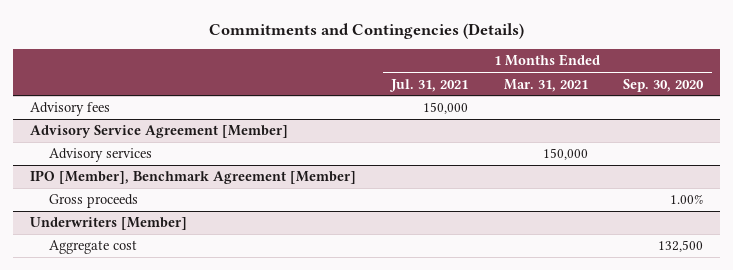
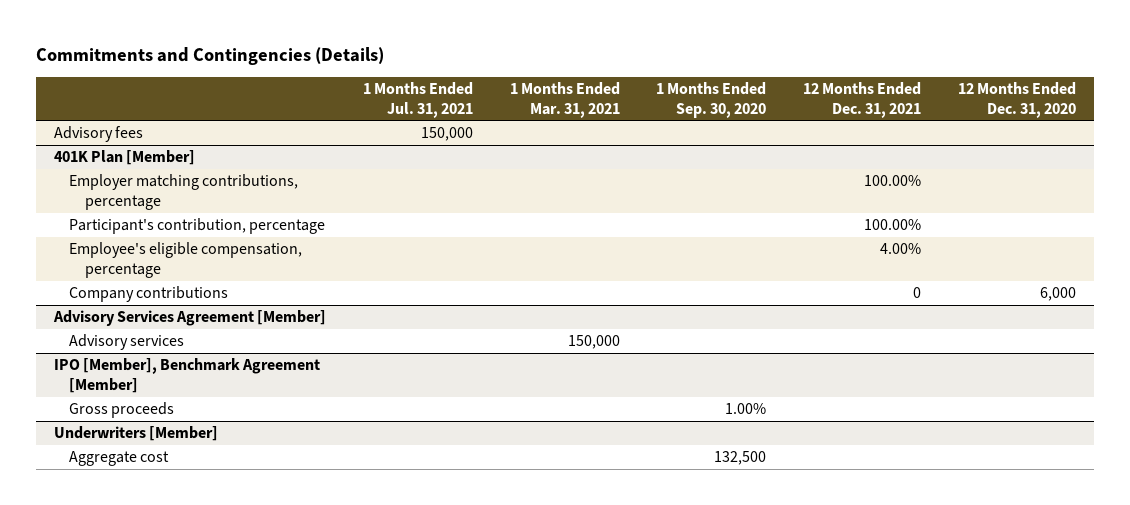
- | 1 Months Ended Jul. 31, 2021 | 1 Months Ended Mar. 31, 2021 | 1 Months Ended Sep. 30, 2020
+ | 1 Months Ended Jul. 31, 2021 | 1 Months Ended Mar. 31, 2021 | 1 Months Ended Sep. 30, 2020 | 12 Months Ended Dec. 31, 2021 | 12 Months Ended Dec. 31, 2020
- Advisory Service Agreement [Member]
+ 401K Plan [Member]
+ Employer matching contributions, percentage | | | | 100.00% |
+ Participant's contribution, percentage | | | | 100.00% |
+ Employee's eligible compensation, percentage | | | | 4.00% |
+ Company contributions | | | | 0 | 6,000
+ Advisory Services Agreement [Member]

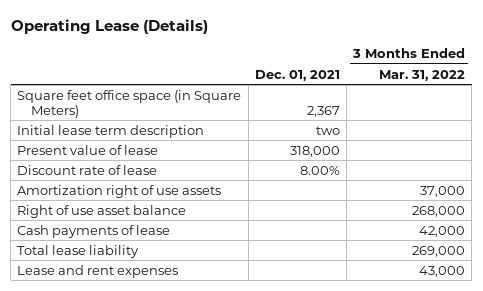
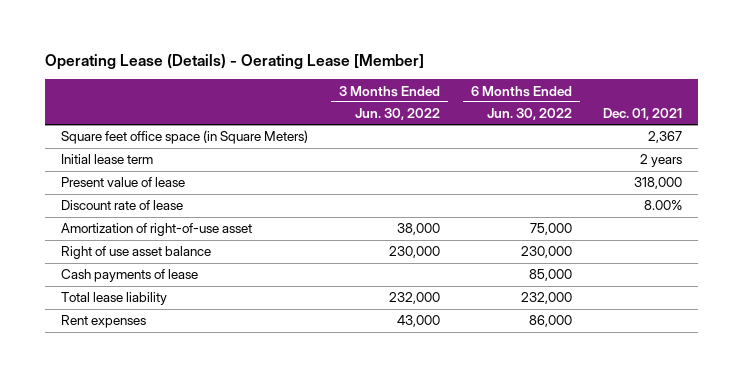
- Operating Lease (Details)
+ Operating Lease (Details) - Oerating Lease [Member]
- | Dec. 01, 2021 | 3 Months Ended Mar. 31, 2022
+ | 3 Months Ended Jun. 30, 2022 | 6 Months Ended Jun. 30, 2022 | Dec. 01, 2021
- Initial lease term description | two |
+ Initial lease term | | | 2 years
- Amortization right of use assets | | 37,000
+ Amortization of right-of-use asset | 38,000 | 75,000 |
- Lease and rent expenses | | 43,000
+ Rent expenses | 43,000 | 86,000 |

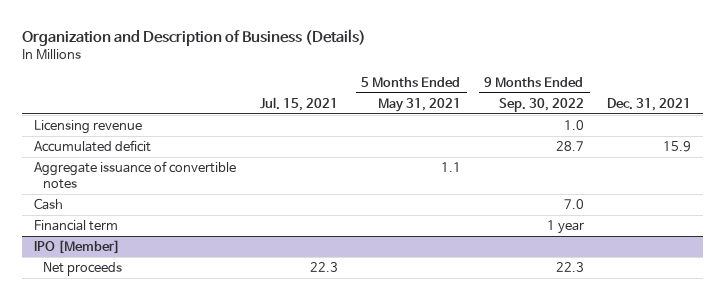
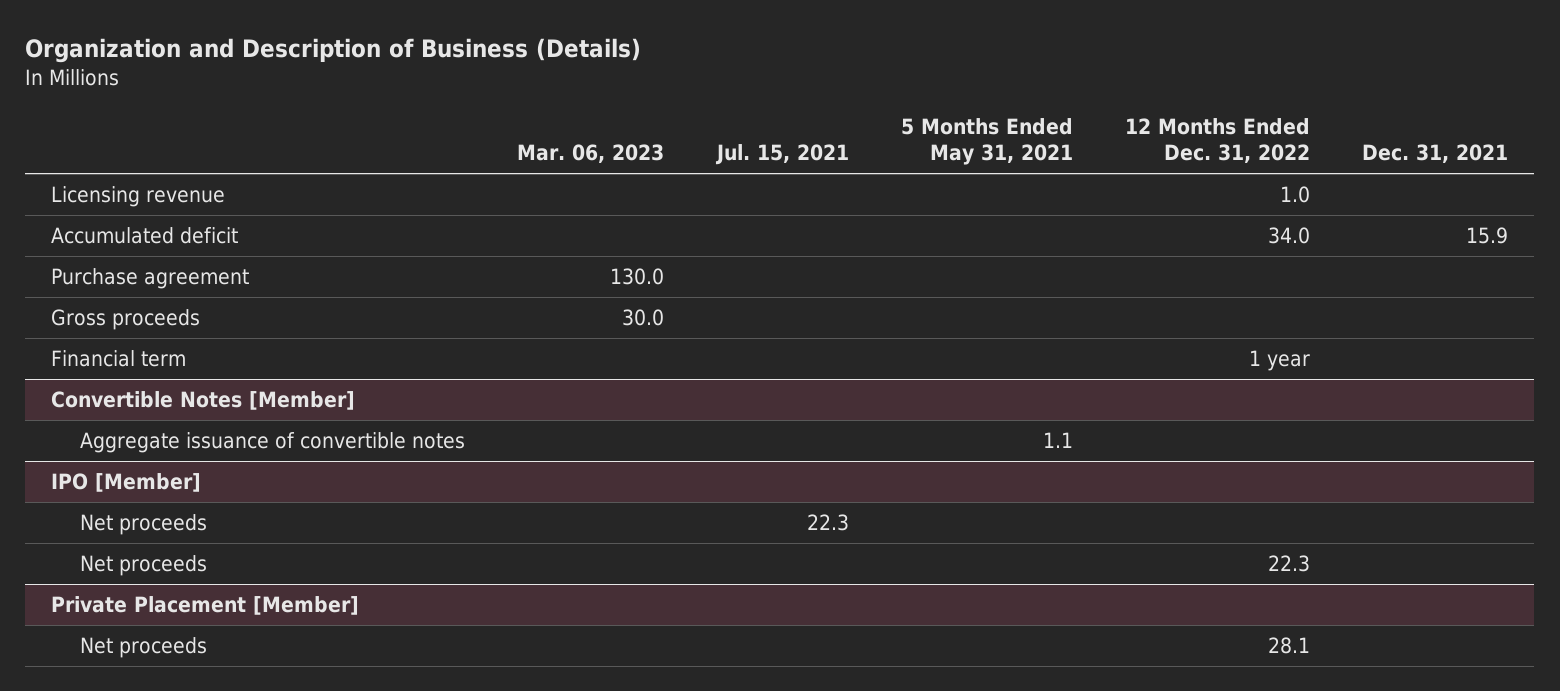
- | Jul. 15, 2021 | 5 Months Ended May 31, 2021 | 9 Months Ended Sep. 30, 2022 | Dec. 31, 2021
+ | Mar. 06, 2023 | Jul. 15, 2021 | 5 Months Ended May 31, 2021 | 12 Months Ended Dec. 31, 2022 | Dec. 31, 2021
- Aggregate issuance of convertible notes | | 1.1 | |
- Cash | | | 7.0 |
+ Purchase agreement | 130.0 | | | |
+ Gross proceeds | 30.0 | | | |
+ Convertible Notes [Member]
+ Aggregate issuance of convertible notes | | | 1.1 | |
@ IPO [Member]
+ Net proceeds | | | | 22.3 |
+ Private Placement [Member]
+ Net proceeds | | | | 28.1 |

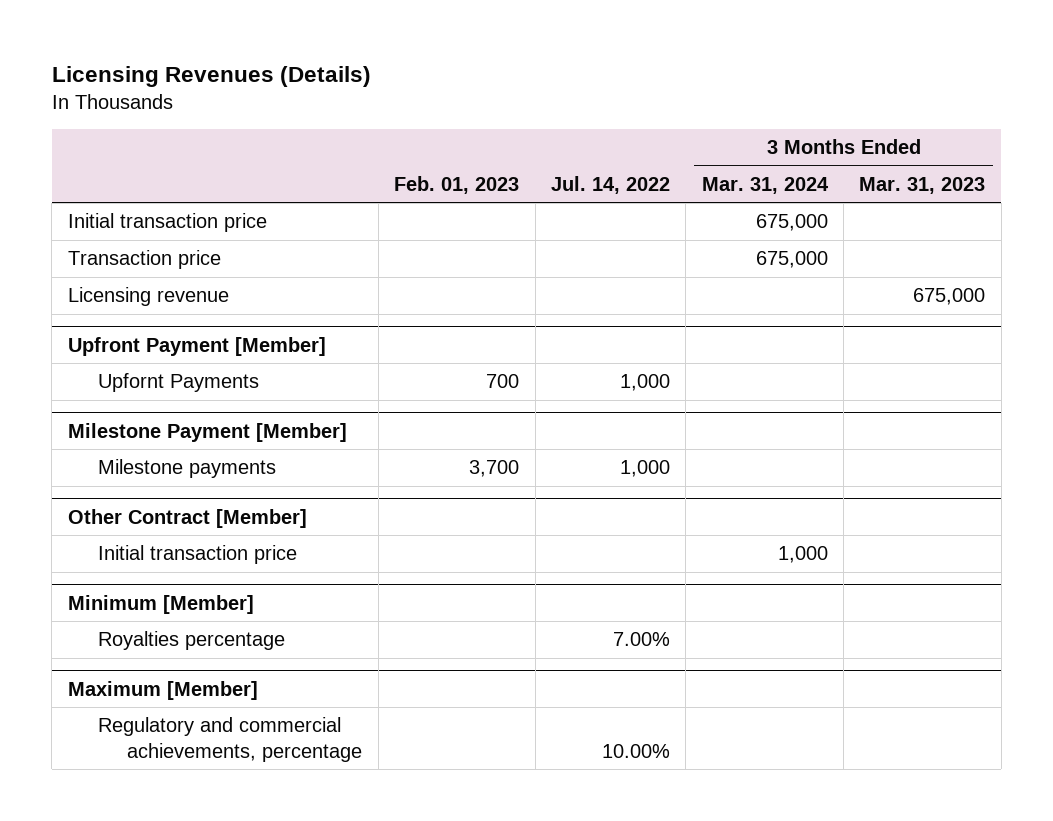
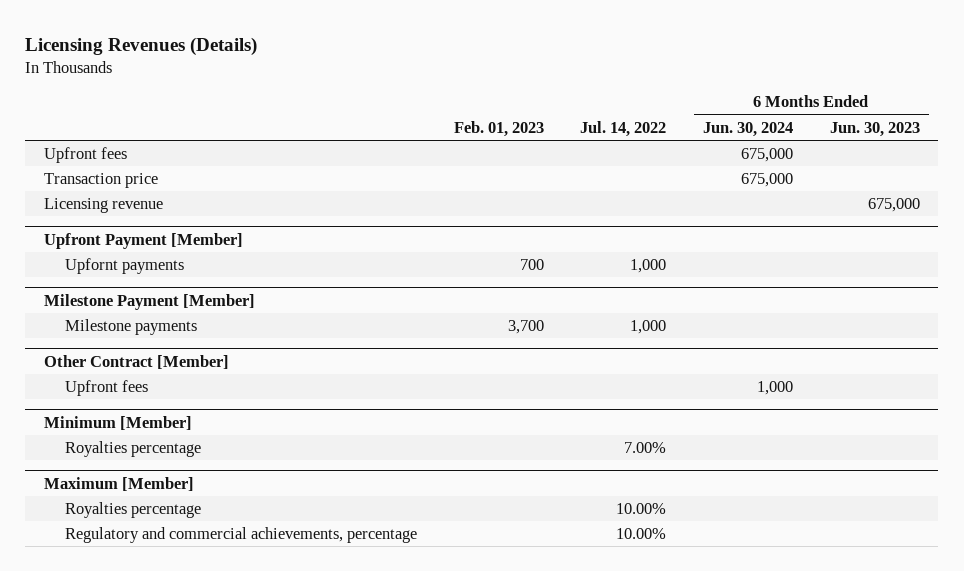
- | Feb. 01, 2023 | Jul. 14, 2022 | 3 Months Ended Mar. 31, 2024 | 3 Months Ended Mar. 31, 2023
+ | Feb. 01, 2023 | Jul. 14, 2022 | 6 Months Ended Jun. 30, 2024 | 6 Months Ended Jun. 30, 2023
- Initial transaction price | | | 675,000 |
+ Upfront fees | | | 675,000 |
@ Upfront Payment [Member]
- Upfornt Payments | 700 | 1,000 | |
+ Upfornt payments | 700 | 1,000 | |
@ Other Contract [Member]
- Initial transaction price | | | 1,000 |
+ Upfront fees | | | 1,000 |
@ Maximum [Member]
+ Royalties percentage | | 10.00% | |

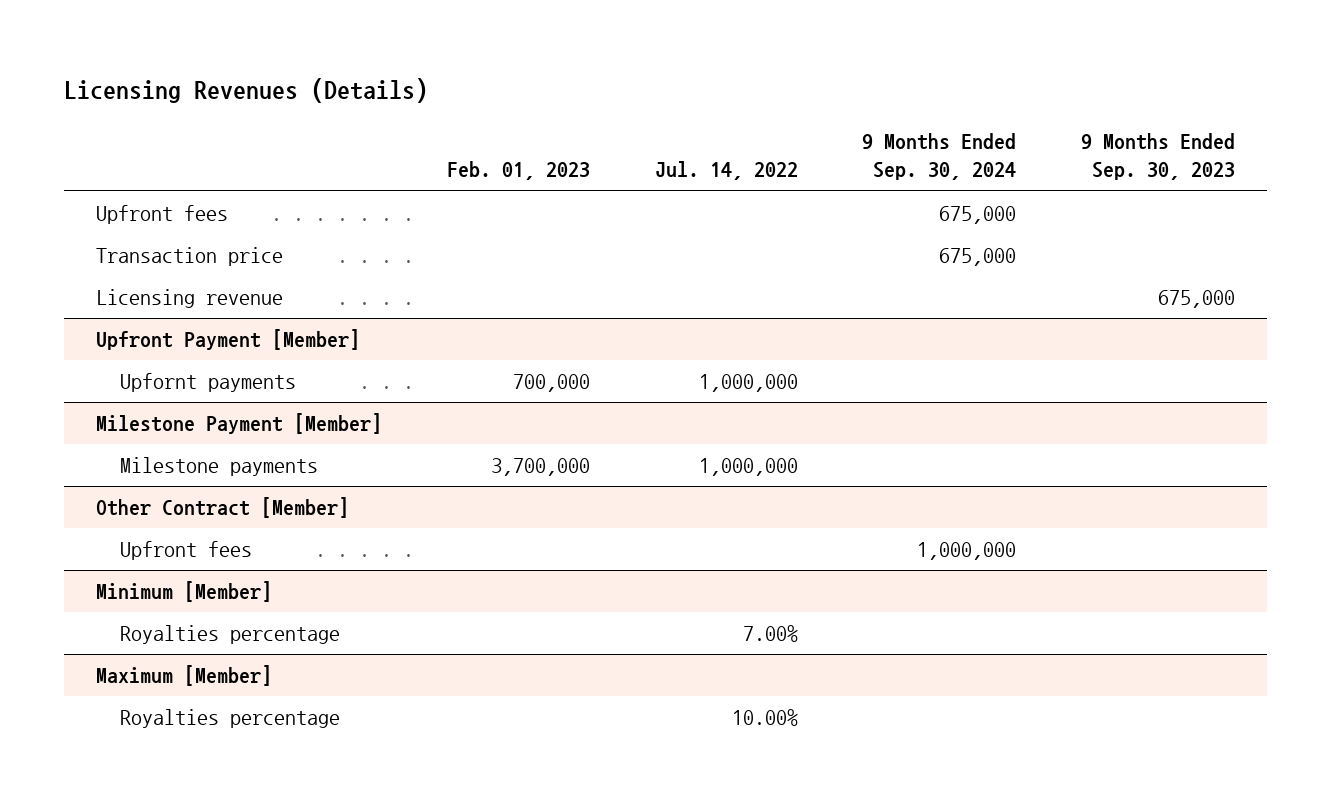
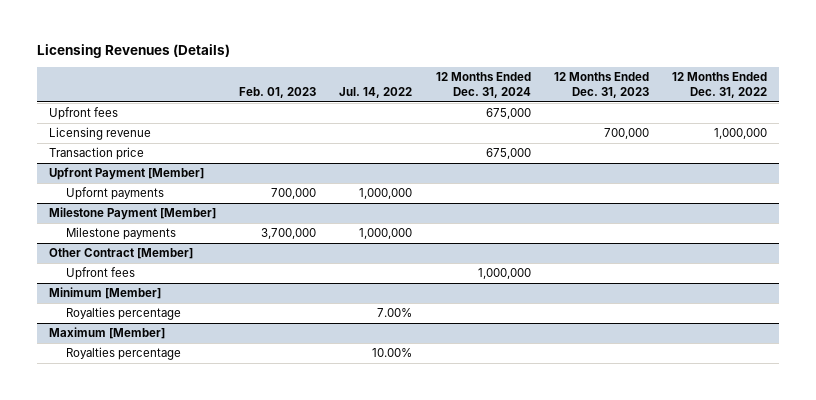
- | Feb. 01, 2023 | Jul. 14, 2022 | 9 Months Ended Sep. 30, 2024 | 9 Months Ended Sep. 30, 2023
+ | Feb. 01, 2023 | Jul. 14, 2022 | 12 Months Ended Dec. 31, 2024 | 12 Months Ended Dec. 31, 2023 | 12 Months Ended Dec. 31, 2022
moved down: Transaction price | | | 675,000 | |

